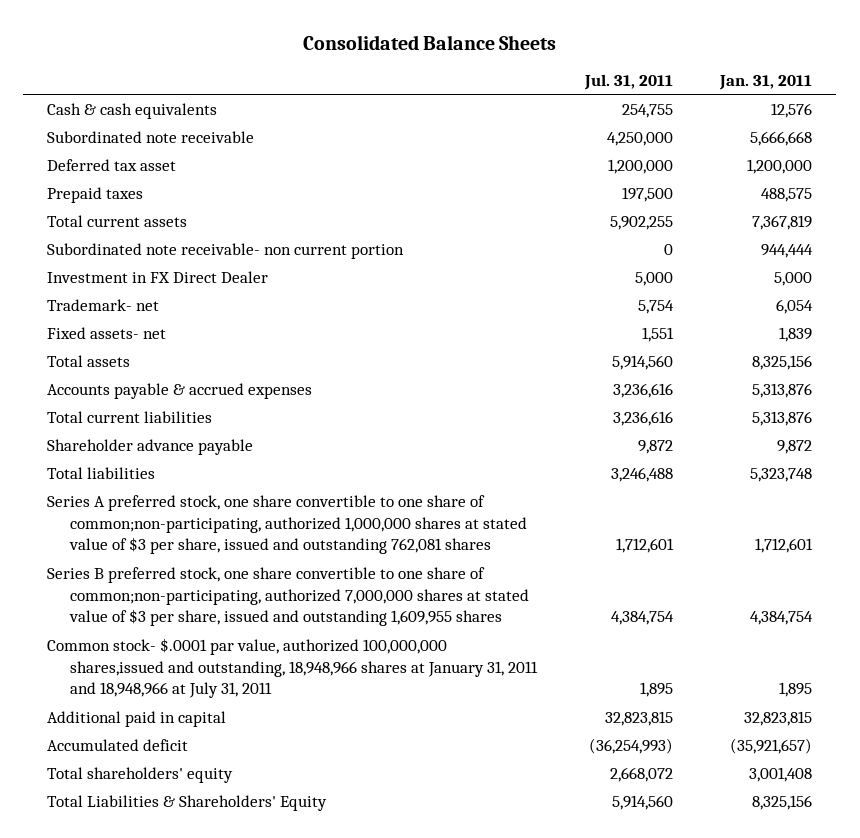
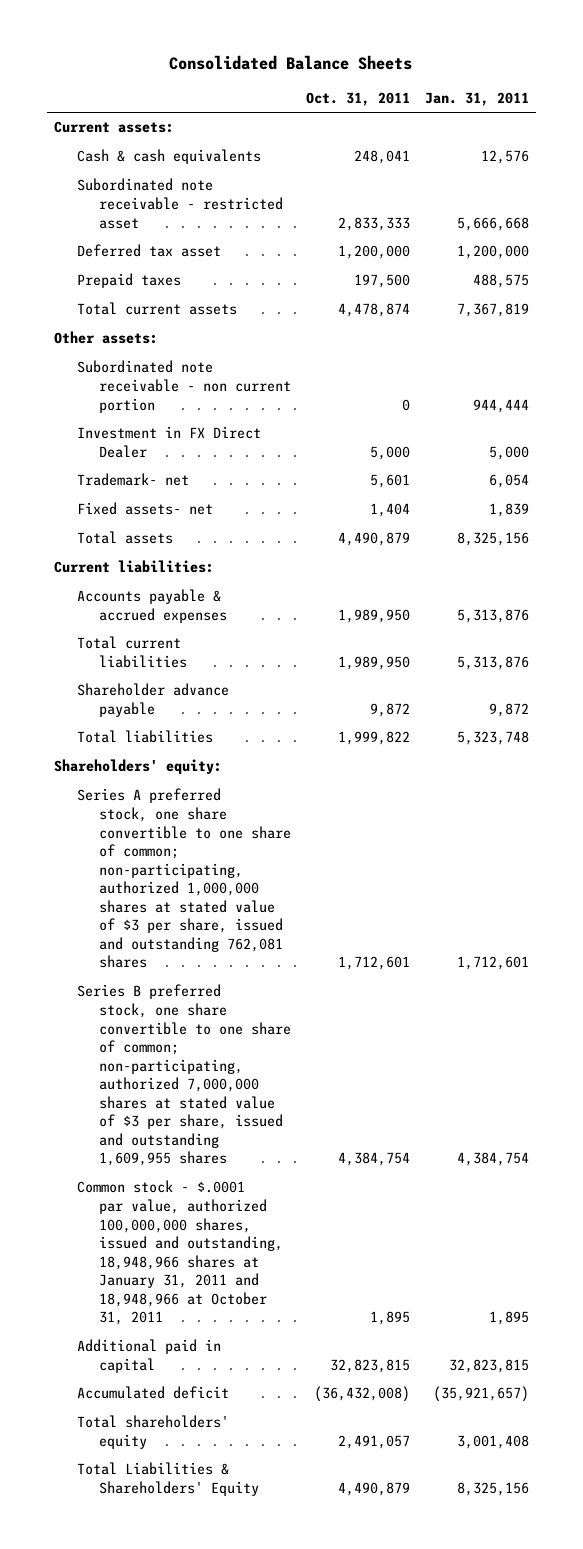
- | Jul. 31, 2011 | Jan. 31, 2011
+ | Oct. 31, 2011 | Jan. 31, 2011
+ Current assets:
- Subordinated note receivable | 4,250,000 | 5,666,668
+ Subordinated note receivable - restricted asset | 2,833,333 | 5,666,668
- Subordinated note receivable- non current portion | 0 | 944,444
+ Other assets:
+ Subordinated note receivable - non current portion | 0 | 944,444
+ Current liabilities:
- Series A preferred stock, one share convertible to one share of common;non-participating, authorized 1,000,000 shares at stated value of $3 per share, issued and outstanding 762,081 shares | 1,712,601 | 1,712,601
- Series B preferred stock, one share convertible to one share of common;non-participating, authorized 7,000,000 shares at stated value of $3 per share, issued and outstanding 1,609,955 shares | 4,384,754 | 4,384,754
- Common stock- $.0001 par value, authorized 100,000,000 shares,issued and outstanding, 18,948,966 shares at January 31, 2011 and 18,948,966 at July 31, 2011 | 1,895 | 1,895
+ Shareholders' equity:
+ Series A preferred stock, one share convertible to one share of common; non-participating, authorized 1,000,000 shares at stated value of $3 per share, issued and outstanding 762,081 shares | 1,712,601 | 1,712,601
+ Series B preferred stock, one share convertible to one share of common; non-participating, authorized 7,000,000 shares at stated value of $3 per share, issued and outstanding 1,609,955 shares | 4,384,754 | 4,384,754
+ Common stock - $.0001 par value, authorized 100,000,000 shares, issued and outstanding, 18,948,966 shares at January 31, 2011 and 18,948,966 at October 31, 2011 | 1,895 | 1,895

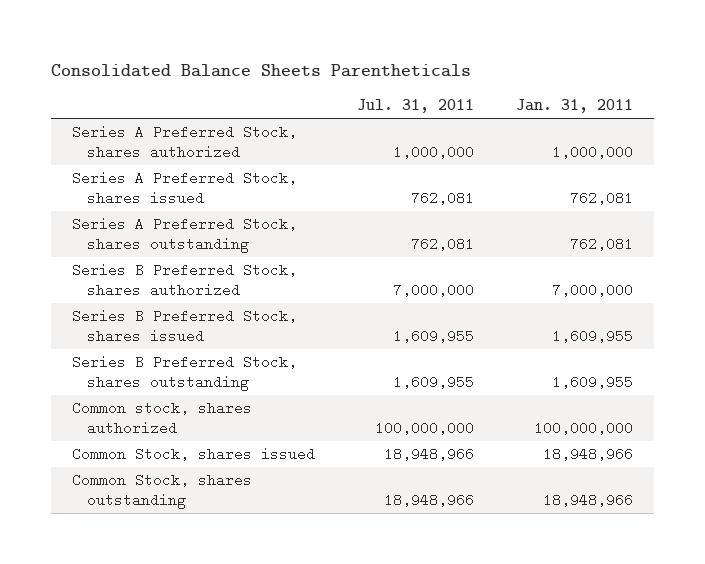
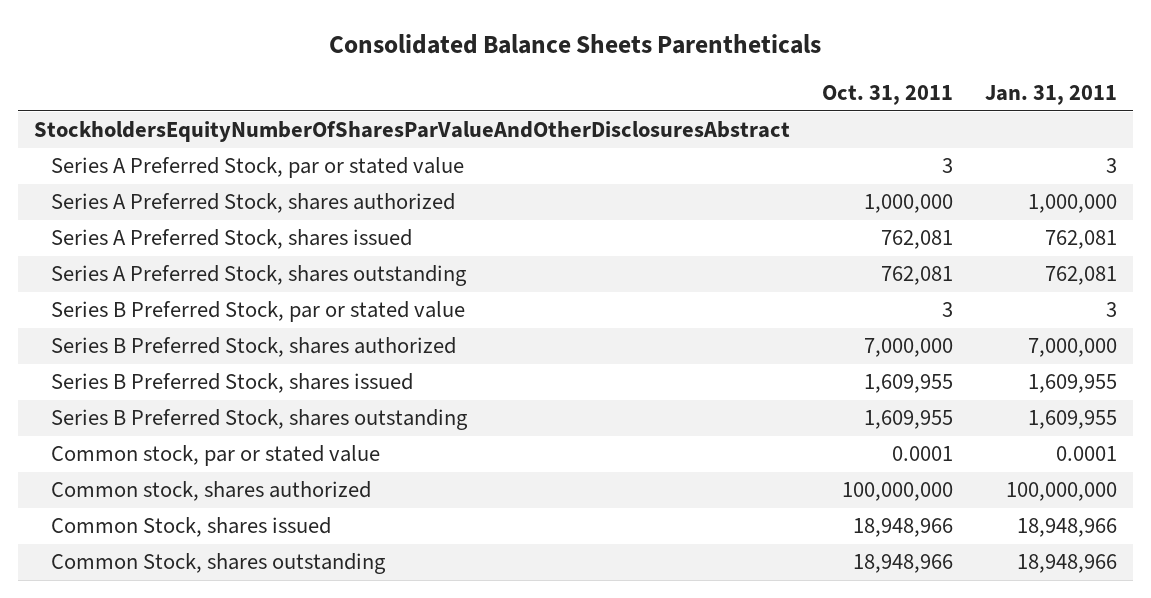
- | Jul. 31, 2011 | Jan. 31, 2011
+ | Oct. 31, 2011 | Jan. 31, 2011
+ StockholdersEquityNumberOfSharesParValueAndOtherDisclosuresAbstract
+ Series A Preferred Stock, par or stated value | 3 | 3
+ Series B Preferred Stock, par or stated value | 3 | 3
+ Common stock, par or stated value | 0.0001 | 0.0001

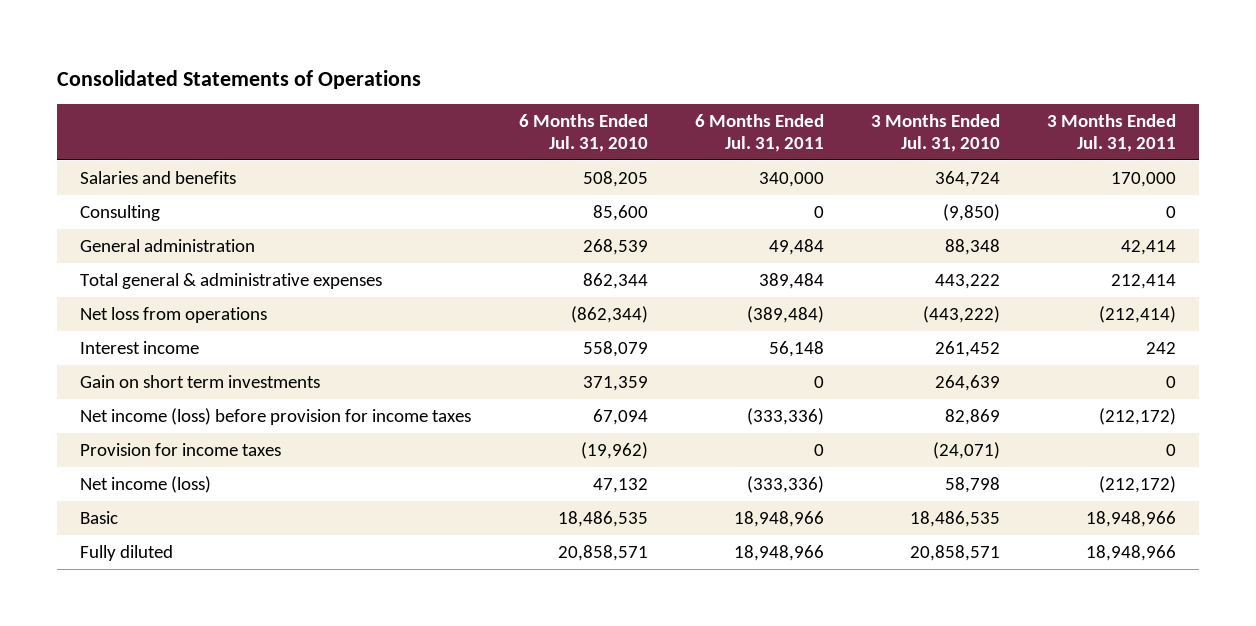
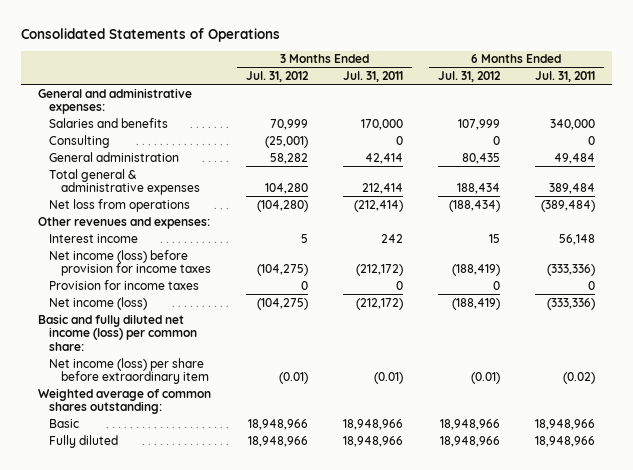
- | 6 Months Ended Jul. 31, 2010 | 6 Months Ended Jul. 31, 2011 | 3 Months Ended Jul. 31, 2010 | 3 Months Ended Jul. 31, 2011
+ | 3 Months Ended Jul. 31, 2012 | 3 Months Ended Jul. 31, 2011 | 6 Months Ended Jul. 31, 2012 | 6 Months Ended Jul. 31, 2011
+ General and administrative expenses:
+ Other revenues and expenses:
- Gain on short term investments | 371,359 | 0 | 264,639 | 0
+ Basic and fully diluted net income (loss) per common share:
+ Net income (loss) per share before extraordinary item | (0.01) | (0.01) | (0.01) | (0.02)
+ Weighted average of common shares outstanding:

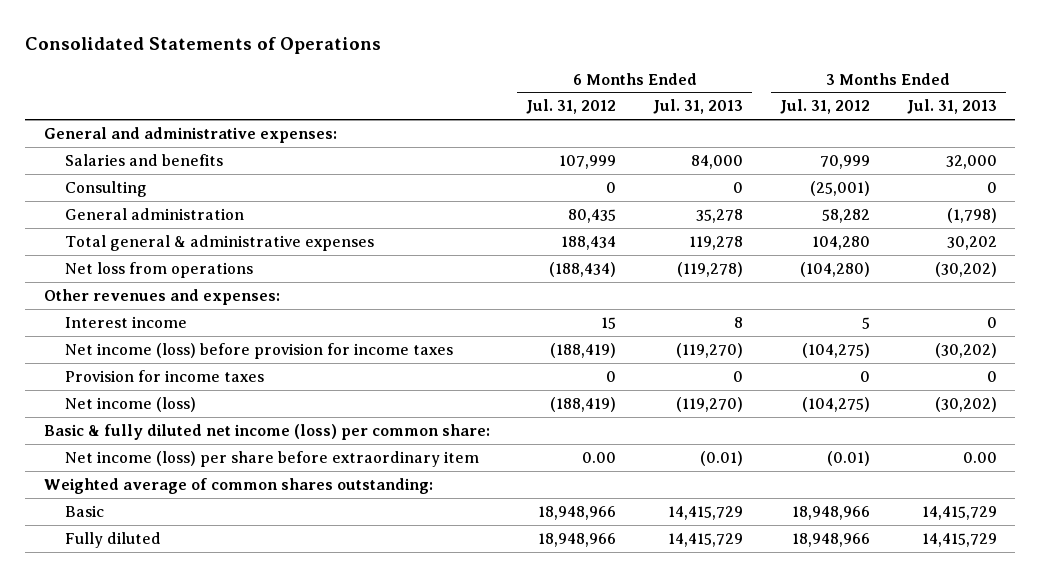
- | 3 Months Ended Jul. 31, 2012 | 3 Months Ended Jul. 31, 2011 | 6 Months Ended Jul. 31, 2012 | 6 Months Ended Jul. 31, 2011
+ | 6 Months Ended Jul. 31, 2012 | 6 Months Ended Jul. 31, 2013 | 3 Months Ended Jul. 31, 2012 | 3 Months Ended Jul. 31, 2013
- Basic and fully diluted net income (loss) per common share:
- Net income (loss) per share before extraordinary item | (0.01) | (0.01) | (0.01) | (0.02)
+ Basic & fully diluted net income (loss) per common share:
+ Net income (loss) per share before extraordinary item | 0.00 | (0.01) | (0.01) | 0.00

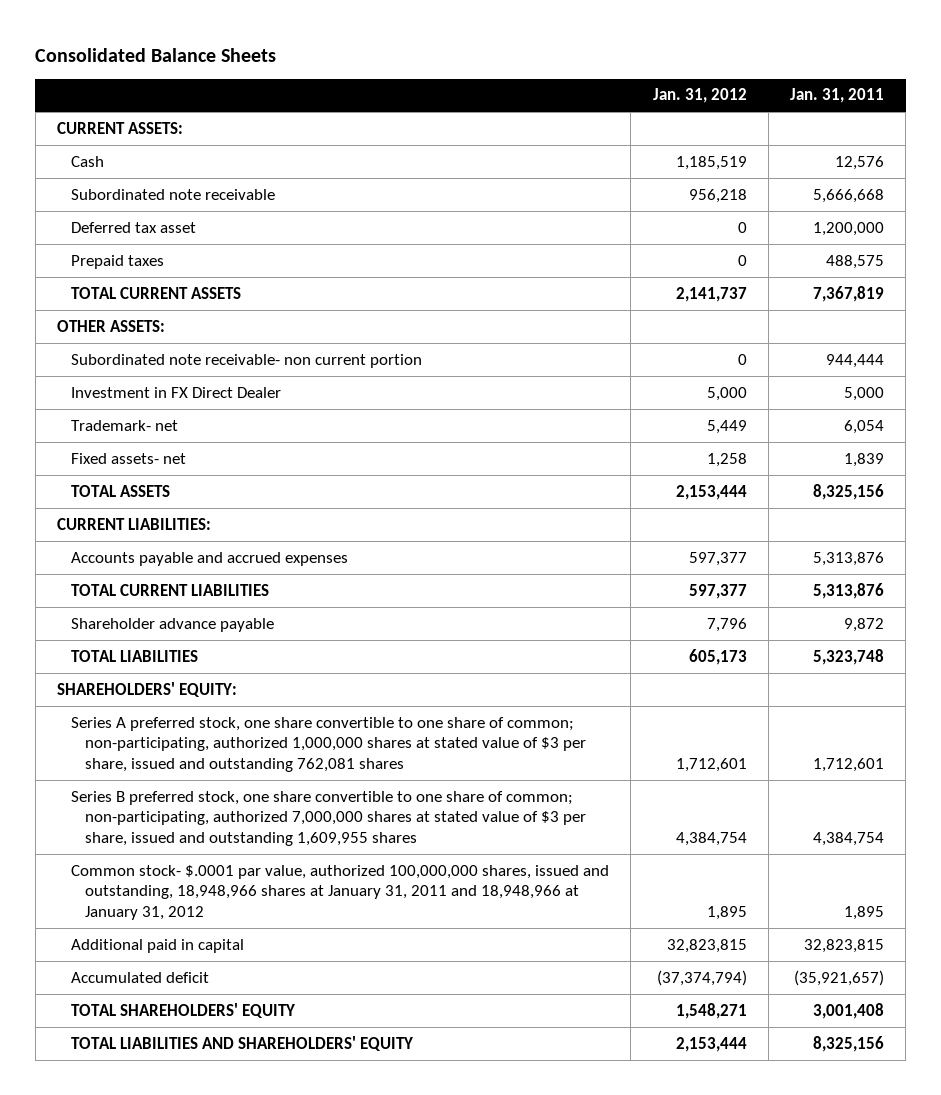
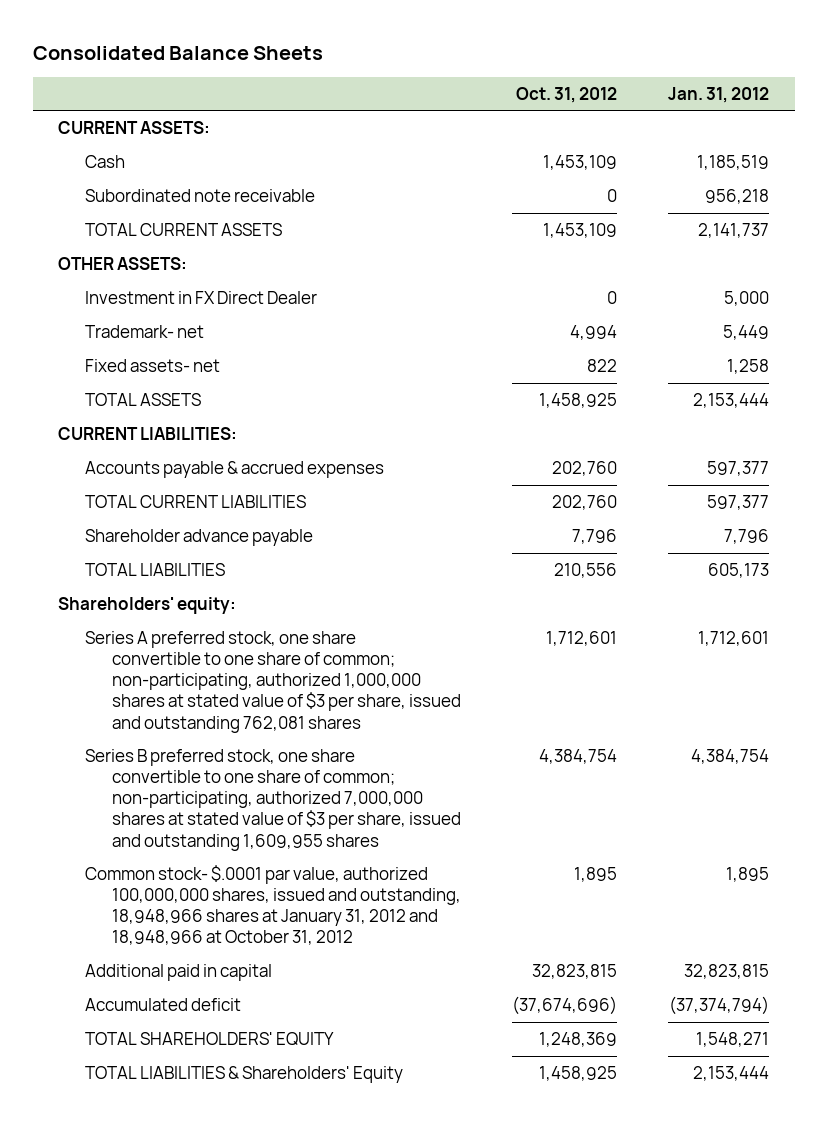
- | Jan. 31, 2012 | Jan. 31, 2011
+ | Oct. 31, 2012 | Jan. 31, 2012
- Deferred tax asset | 0 | 1,200,000
- Prepaid taxes | 0 | 488,575
- Subordinated note receivable- non current portion | 0 | 944,444
- Accounts payable and accrued expenses | 597,377 | 5,313,876
+ Accounts payable & accrued expenses | 202,760 | 597,377
- SHAREHOLDERS' EQUITY:
+ Shareholders' equity:
- Common stock- $.0001 par value, authorized 100,000,000 shares, issued and outstanding, 18,948,966 shares at January 31, 2011 and 18,948,966 at January 31, 2012 | 1,895 | 1,895
+ Common stock- $.0001 par value, authorized 100,000,000 shares, issued and outstanding, 18,948,966 shares at January 31, 2012 and 18,948,966 at October 31, 2012 | 1,895 | 1,895
- TOTAL LIABILITIES AND SHAREHOLDERS' EQUITY | 2,153,444 | 8,325,156
+ TOTAL LIABILITIES & Shareholders' Equity | 1,458,925 | 2,153,444

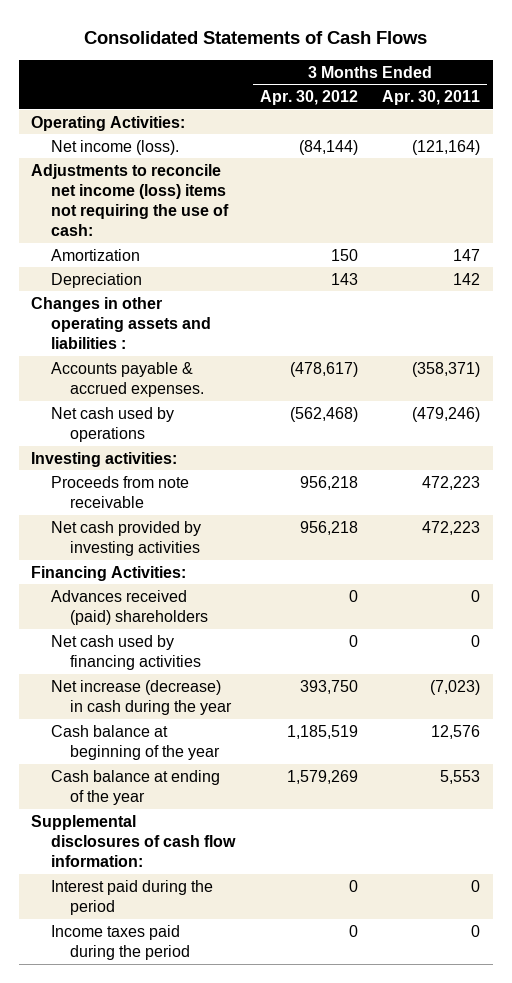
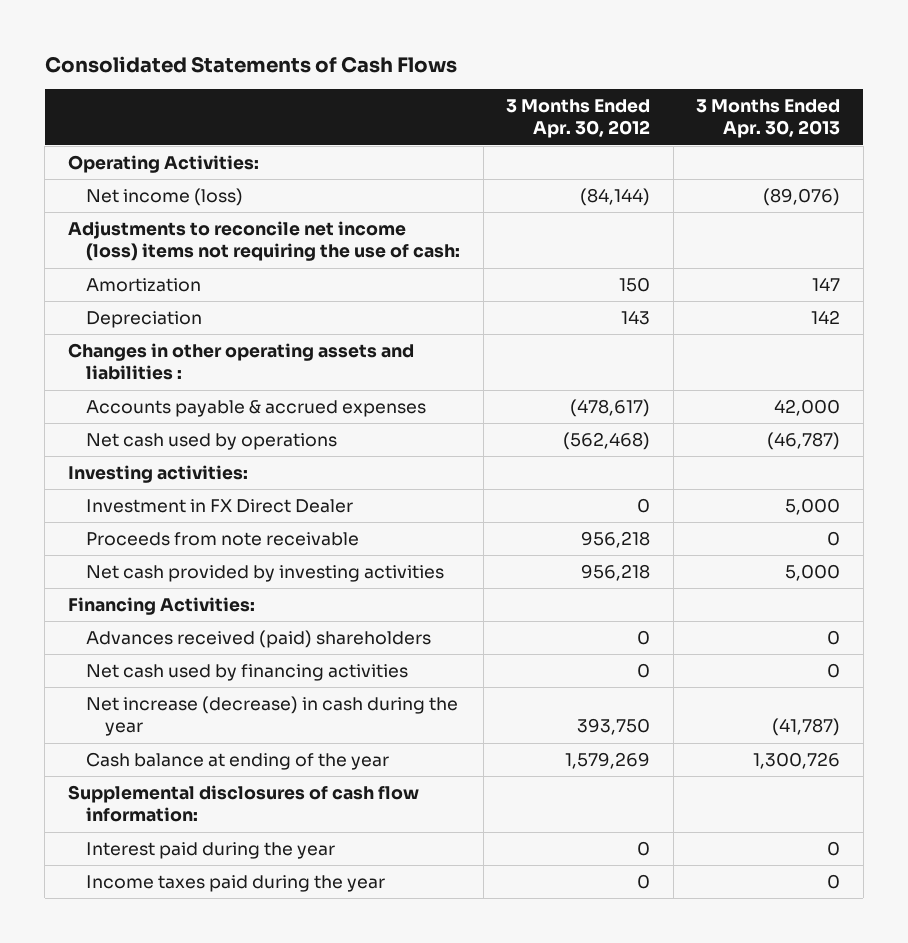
- | 3 Months Ended Apr. 30, 2012 | 3 Months Ended Apr. 30, 2011
+ | 3 Months Ended Apr. 30, 2012 | 3 Months Ended Apr. 30, 2013
- Net income (loss). | (84,144) | (121,164)
+ Net income (loss) | (84,144) | (89,076)
- Accounts payable & accrued expenses. | (478,617) | (358,371)
+ Accounts payable & accrued expenses | (478,617) | 42,000
+ Investment in FX Direct Dealer | 0 | 5,000
- Cash balance at beginning of the year | 1,185,519 | 12,576
- Interest paid during the period | 0 | 0
- Income taxes paid during the period | 0 | 0
+ Interest paid during the year | 0 | 0
+ Income taxes paid during the year | 0 | 0

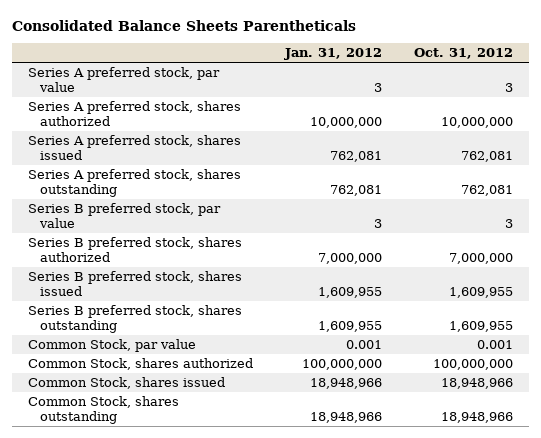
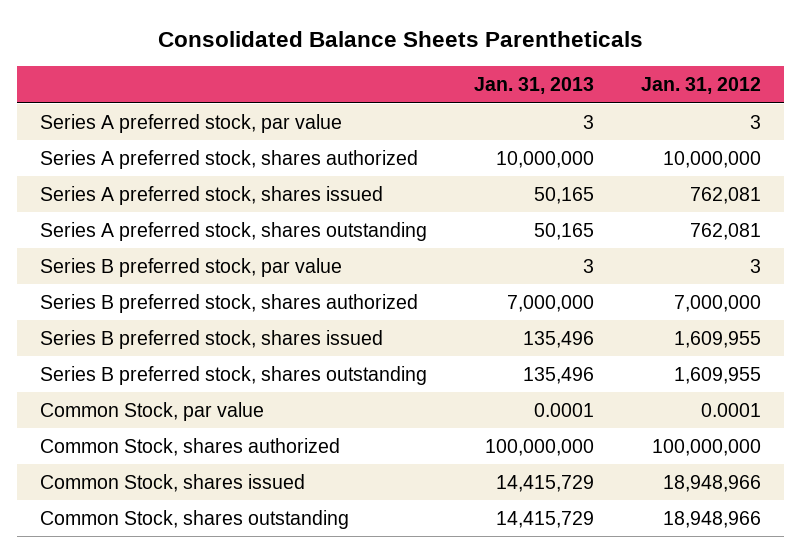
- | Jan. 31, 2012 | Oct. 31, 2012
+ | Jan. 31, 2013 | Jan. 31, 2012
- Common Stock, par value | 0.001 | 0.001
+ Common Stock, par value | 0.0001 | 0.0001

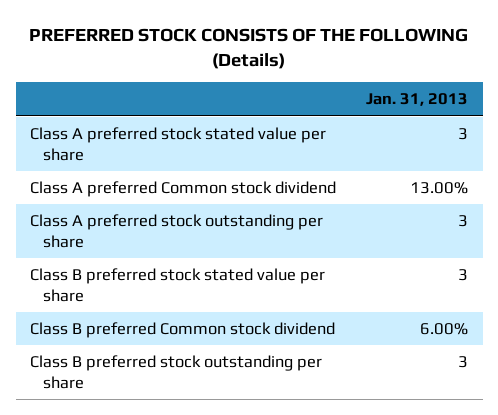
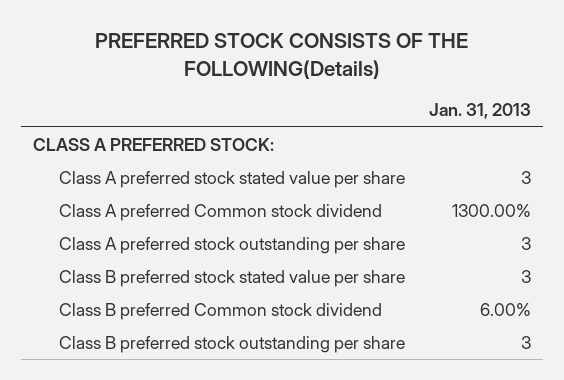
- PREFERRED STOCK CONSISTS OF THE FOLLOWING (Details)
+ PREFERRED STOCK CONSISTS OF THE FOLLOWING(Details)
+ CLASS A PREFERRED STOCK:
- Class A preferred Common stock dividend | 13.00%
+ Class A preferred Common stock dividend | 1300.00%

